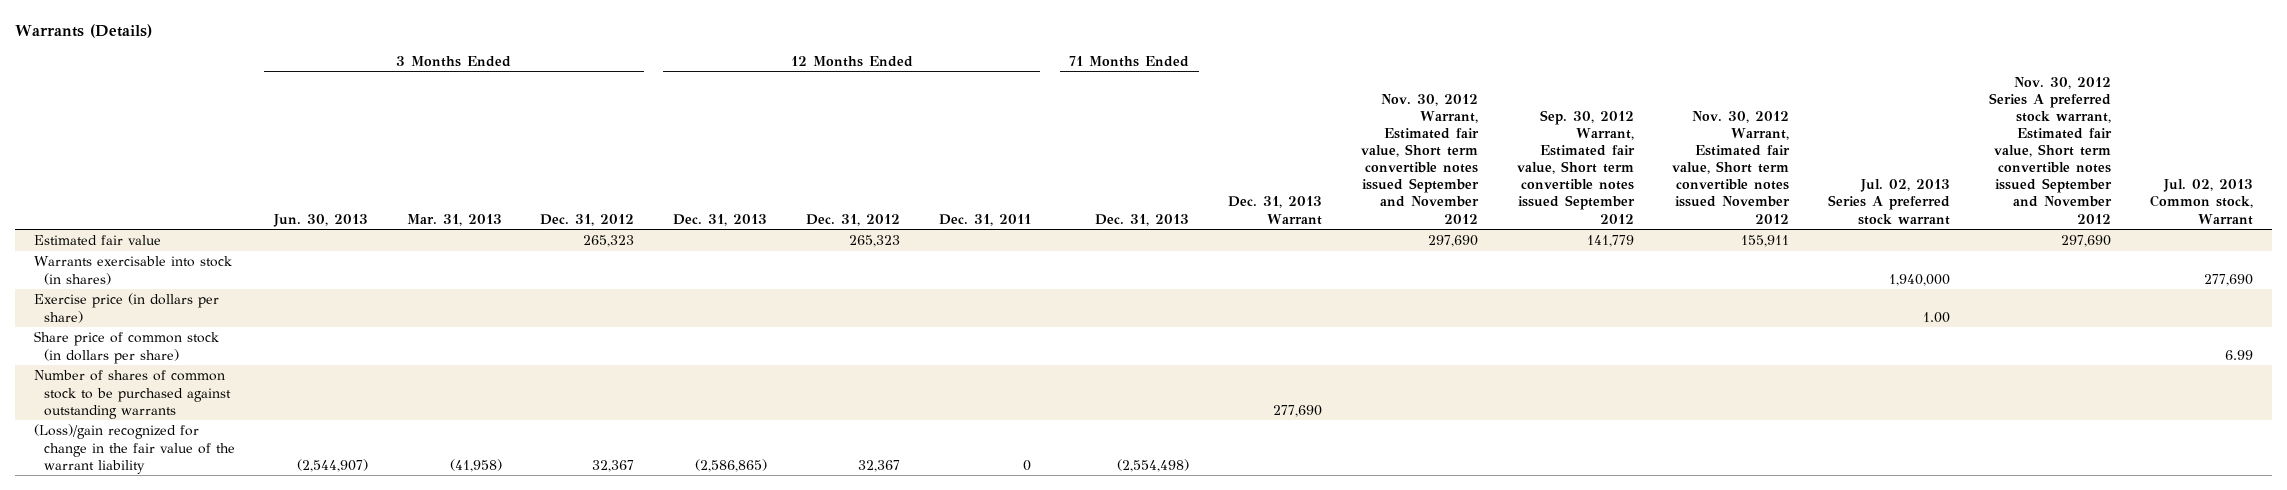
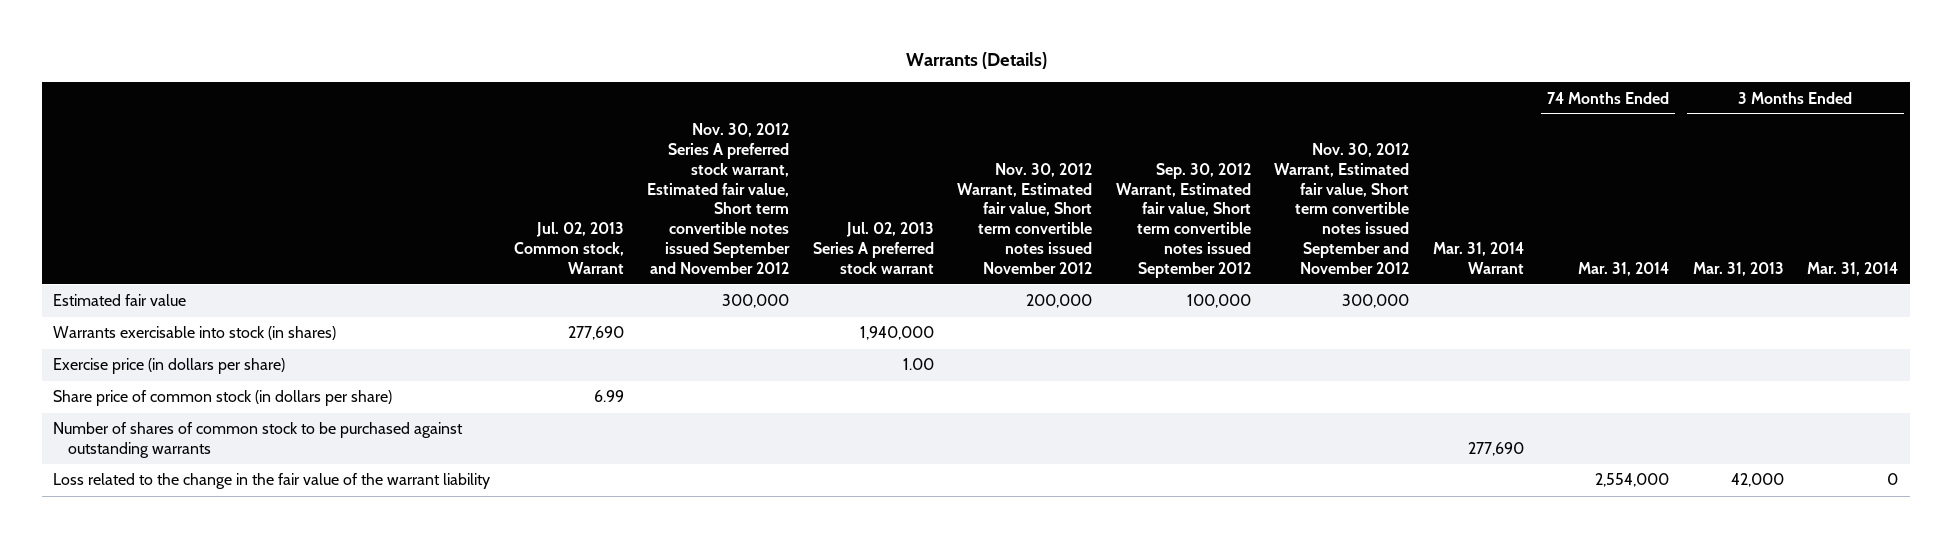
- | 3 Months Ended Jun. 30, 2013 | 3 Months Ended Mar. 31, 2013 | 3 Months Ended Dec. 31, 2012 | 12 Months Ended Dec. 31, 2013 | 12 Months Ended Dec. 31, 2012 | 12 Months Ended Dec. 31, 2011 | 71 Months Ended Dec. 31, 2013 | Dec. 31, 2013 Warrant | Nov. 30, 2012 Warrant, Estimated fair value, Short term convertible notes issued September and November 2012 | Sep. 30, 2012 Warrant, Estimated fair value, Short term convertible notes issued September 2012 | Nov. 30, 2012 Warrant, Estimated fair value, Short term convertible notes issued November 2012 | Jul. 02, 2013 Series A preferred stock warrant | Nov. 30, 2012 Series A preferred stock warrant, Estimated fair value, Short term convertible notes issued September and November 2012 | Jul. 02, 2013 Common stock, Warrant
+ | Jul. 02, 2013 Common stock, Warrant | Nov. 30, 2012 Series A preferred stock warrant, Estimated fair value, Short term convertible notes issued September and November 2012 | Jul. 02, 2013 Series A preferred stock warrant | Nov. 30, 2012 Warrant, Estimated fair value, Short term convertible notes issued November 2012 | Sep. 30, 2012 Warrant, Estimated fair value, Short term convertible notes issued September 2012 | Nov. 30, 2012 Warrant, Estimated fair value, Short term convertible notes issued September and November 2012 | Mar. 31, 2014 Warrant | 74 Months Ended Mar. 31, 2014 | 3 Months Ended Mar. 31, 2013 | 3 Months Ended Mar. 31, 2014
- Estimated fair value | | | 265,323 | | 265,323 | | | | 297,690 | 141,779 | 155,911 | | 297,690 |
+ Estimated fair value | | 300,000 | | 200,000 | 100,000 | 300,000 | | | |
- (Loss)/gain recognized for change in the fair value of the warrant liability | (2,544,907) | (41,958) | 32,367 | (2,586,865) | 32,367 | 0 | (2,554,498) | | | | | | |
+ Loss related to the change in the fair value of the warrant liability | | | | | | | | 2,554,000 | 42,000 | 0

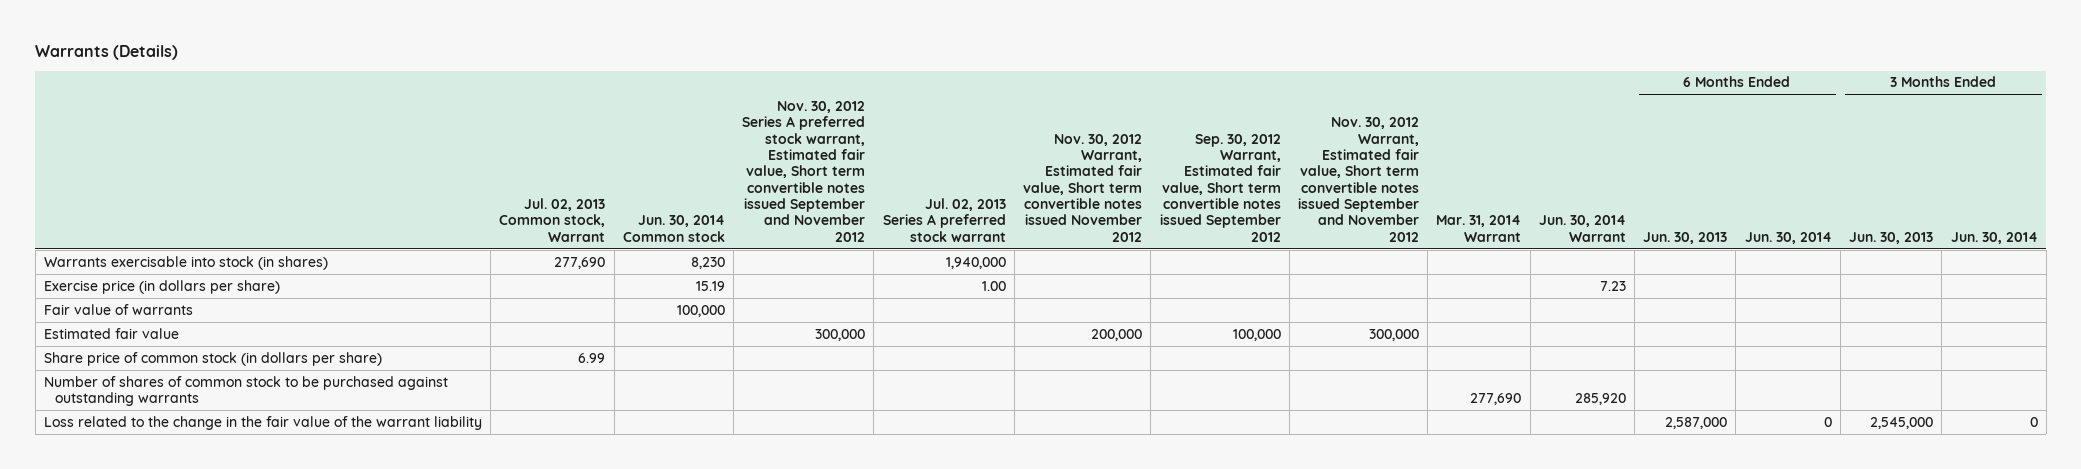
- | Jul. 02, 2013 Common stock, Warrant | Nov. 30, 2012 Series A preferred stock warrant, Estimated fair value, Short term convertible notes issued September and November 2012 | Jul. 02, 2013 Series A preferred stock warrant | Nov. 30, 2012 Warrant, Estimated fair value, Short term convertible notes issued November 2012 | Sep. 30, 2012 Warrant, Estimated fair value, Short term convertible notes issued September 2012 | Nov. 30, 2012 Warrant, Estimated fair value, Short term convertible notes issued September and November 2012 | Mar. 31, 2014 Warrant | 74 Months Ended Mar. 31, 2014 | 3 Months Ended Mar. 31, 2013 | 3 Months Ended Mar. 31, 2014
+ | Jul. 02, 2013 Common stock, Warrant | Jun. 30, 2014 Common stock | Nov. 30, 2012 Series A preferred stock warrant, Estimated fair value, Short term convertible notes issued September and November 2012 | Jul. 02, 2013 Series A preferred stock warrant | Nov. 30, 2012 Warrant, Estimated fair value, Short term convertible notes issued November 2012 | Sep. 30, 2012 Warrant, Estimated fair value, Short term convertible notes issued September 2012 | Nov. 30, 2012 Warrant, Estimated fair value, Short term convertible notes issued September and November 2012 | Mar. 31, 2014 Warrant | Jun. 30, 2014 Warrant | 6 Months Ended Jun. 30, 2013 | 6 Months Ended Jun. 30, 2014 | 3 Months Ended Jun. 30, 2013 | 3 Months Ended Jun. 30, 2014
+ Fair value of warrants | | 100,000 | | | | | | | | | | |
moved down: Estimated fair value | | | 300,000 | | 200,000 | 100,000 | 300,000 | | | | | |

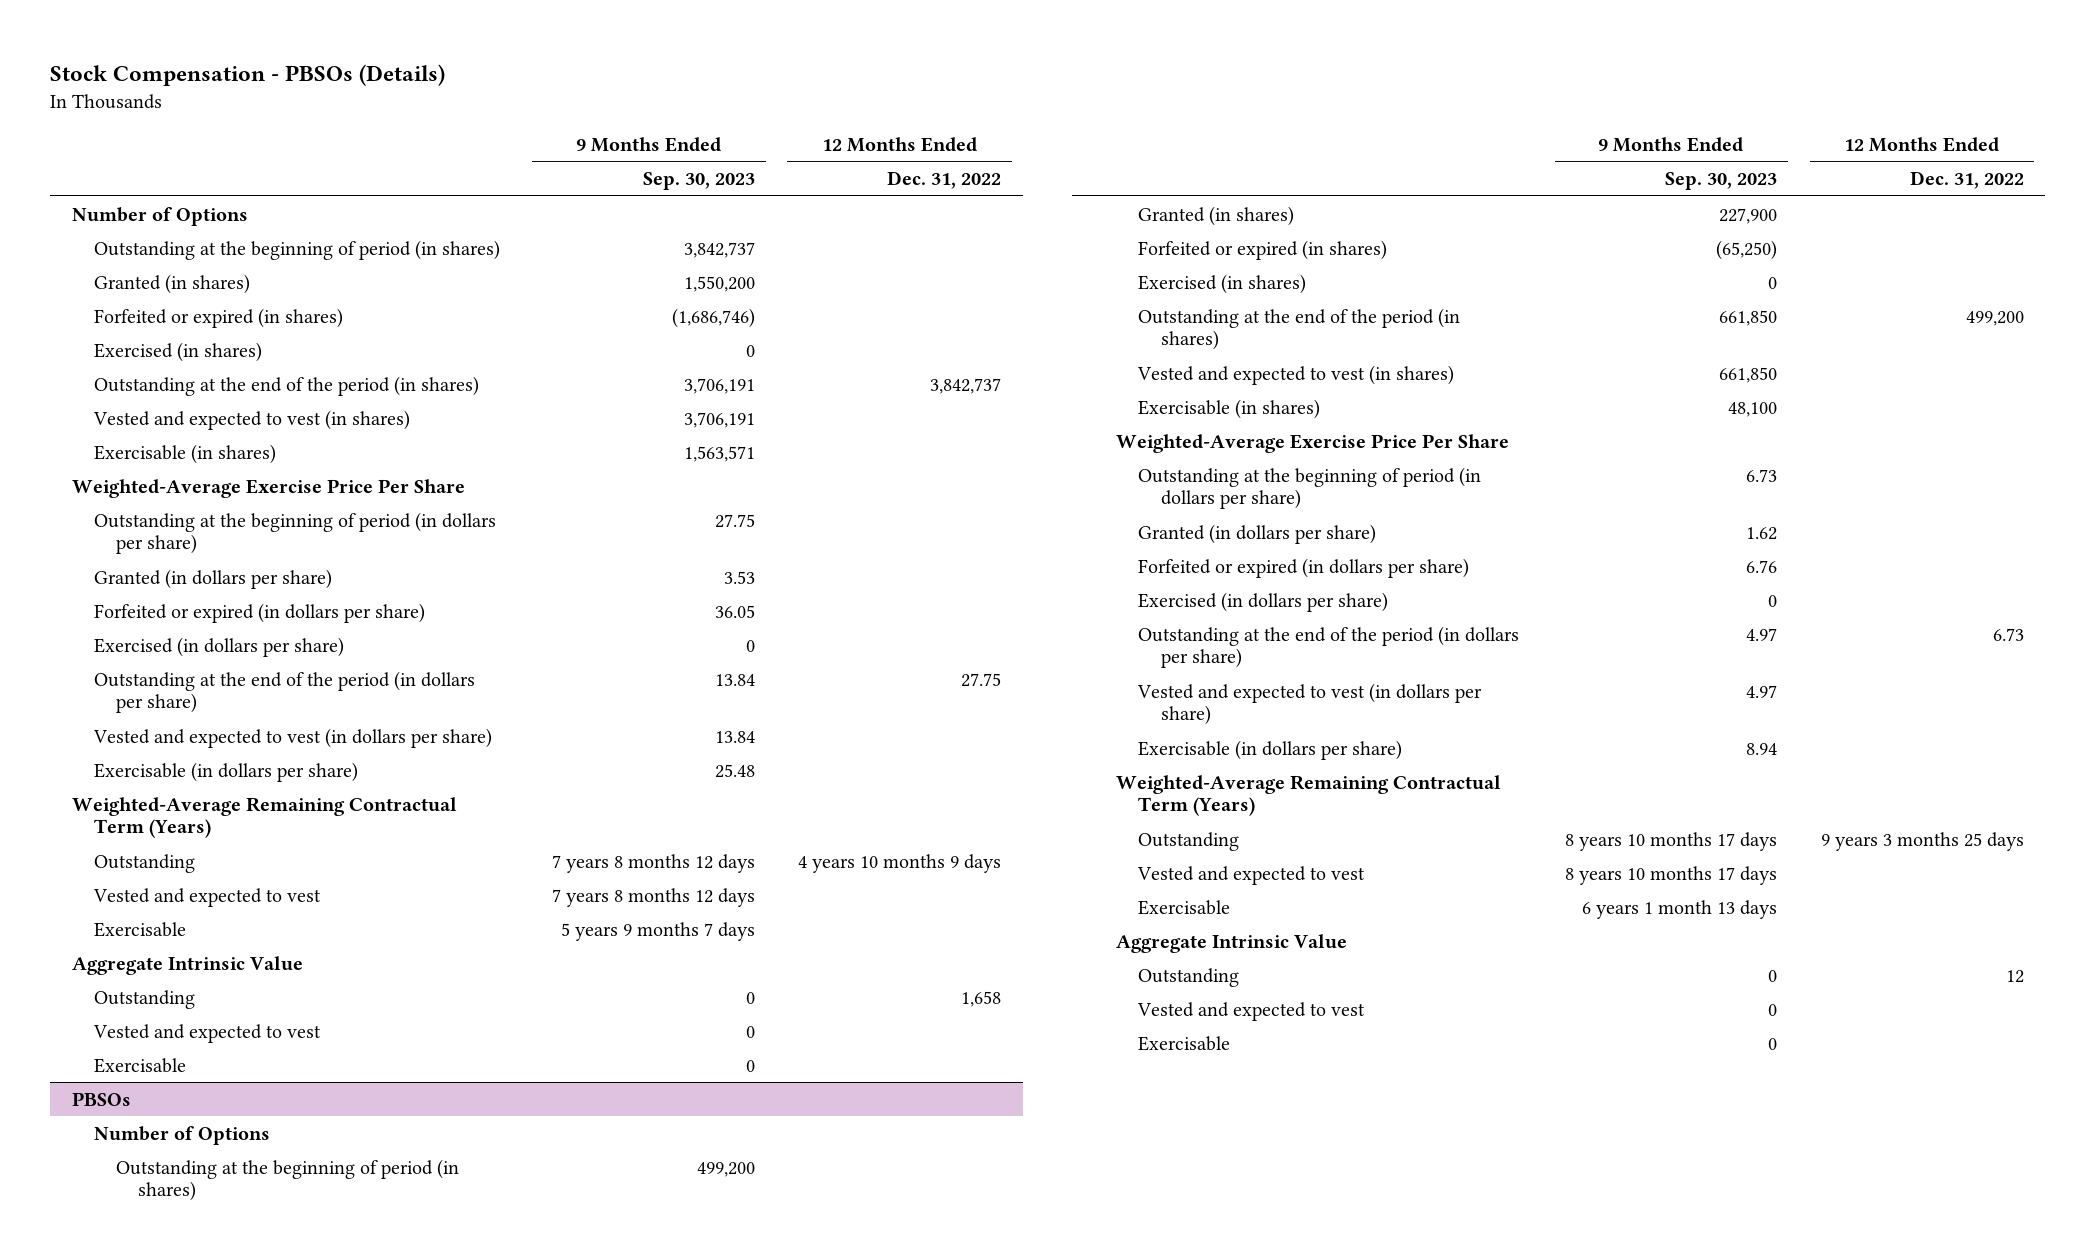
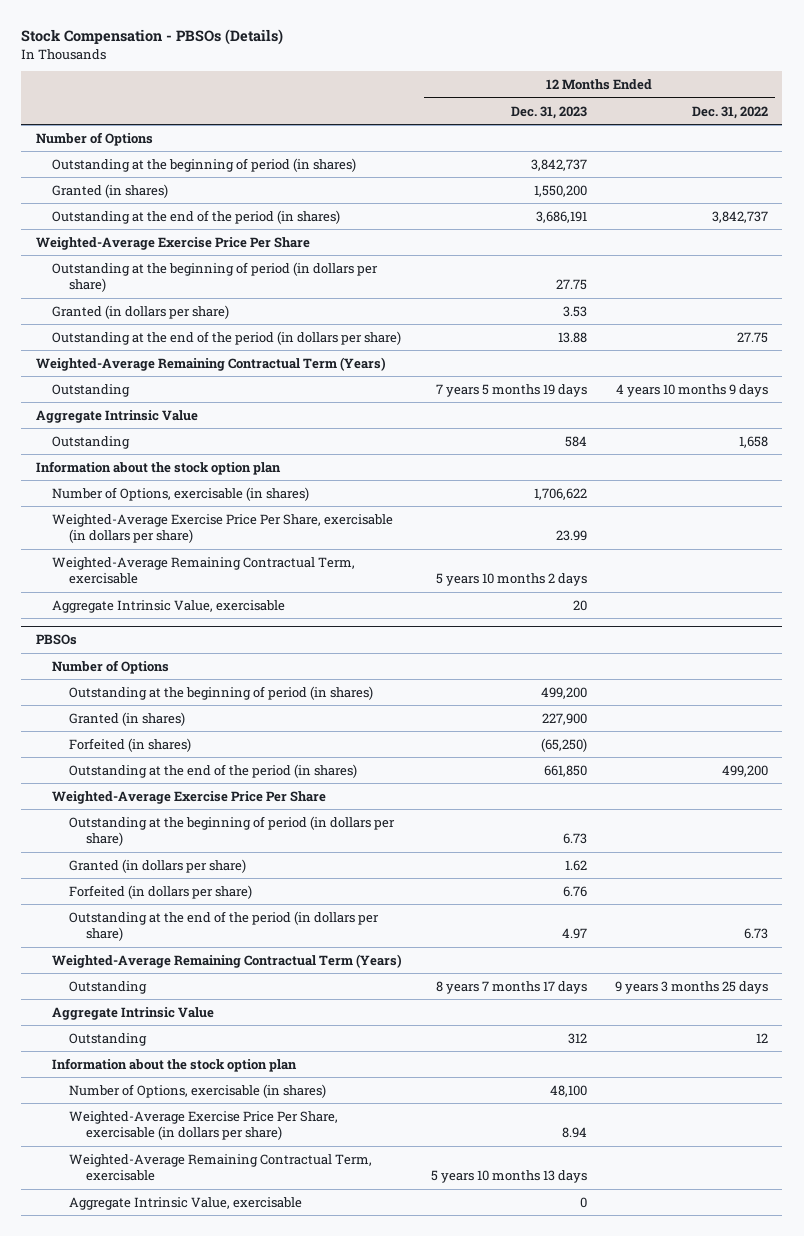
- | 9 Months Ended Sep. 30, 2023 | 12 Months Ended Dec. 31, 2022
+ | 12 Months Ended Dec. 31, 2023 | 12 Months Ended Dec. 31, 2022
- Forfeited or expired (in shares) | (1,686,746) |
- Exercised (in shares) | 0 |
- Vested and expected to vest (in shares) | 3,706,191 |
- Exercisable (in shares) | 1,563,571 |
- Forfeited or expired (in dollars per share) | 36.05 |
- Exercised (in dollars per share) | 0 |
- Vested and expected to vest (in dollars per share) | 13.84 |
- Exercisable (in dollars per share) | 25.48 |
- Vested and expected to vest | 7 years 8 months 12 days |
- Exercisable | 5 years 9 months 7 days |
- Vested and expected to vest | 0 |
- Exercisable | 0 |
+ Information about the stock option plan
+ Number of Options, exercisable (in shares) | 1,706,622 |
+ Weighted-Average Exercise Price Per Share, exercisable (in dollars per share) | 23.99 |
+ Weighted-Average Remaining Contractual Term, exercisable | 5 years 10 months 2 days |
+ Aggregate Intrinsic Value, exercisable | 20 |
@ PBSOs
- Forfeited or expired (in shares) | (65,250) |
- Exercised (in shares) | 0 |
+ Forfeited (in shares) | (65,250) |
- Vested and expected to vest (in shares) | 661,850 |
- Exercisable (in shares) | 48,100 |
- Forfeited or expired (in dollars per share) | 6.76 |
- Exercised (in dollars per share) | 0 |
+ Forfeited (in dollars per share) | 6.76 |
- Vested and expected to vest (in dollars per share) | 4.97 |
- Exercisable (in dollars per share) | 8.94 |
- Vested and expected to vest | 8 years 10 months 17 days |
- Exercisable | 6 years 1 month 13 days |
- Vested and expected to vest | 0 |
- Exercisable | 0 |
+ Information about the stock option plan
+ Number of Options, exercisable (in shares) | 48,100 |
+ Weighted-Average Exercise Price Per Share, exercisable (in dollars per share) | 8.94 |
+ Weighted-Average Remaining Contractual Term, exercisable | 5 years 10 months 13 days |
+ Aggregate Intrinsic Value, exercisable | 0 |

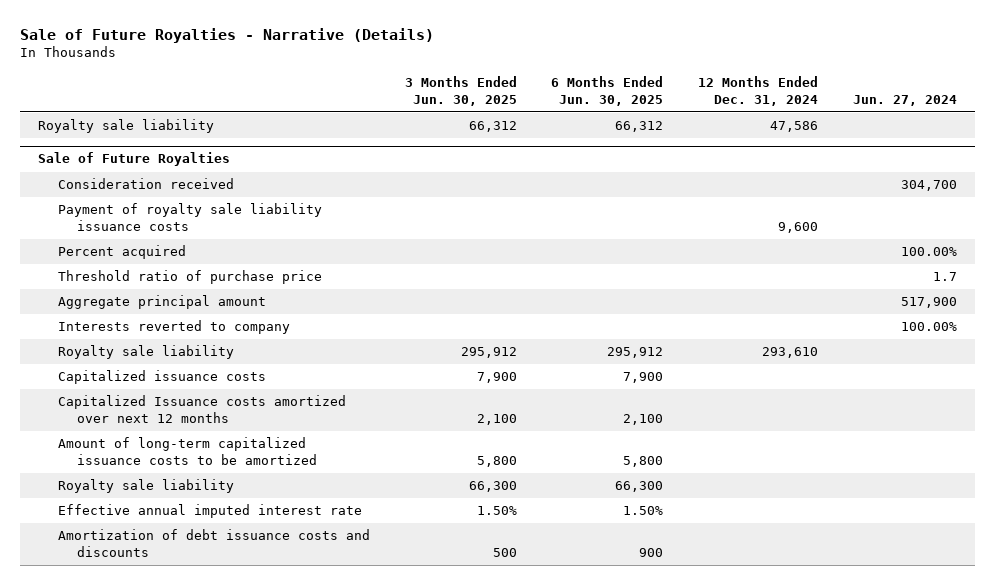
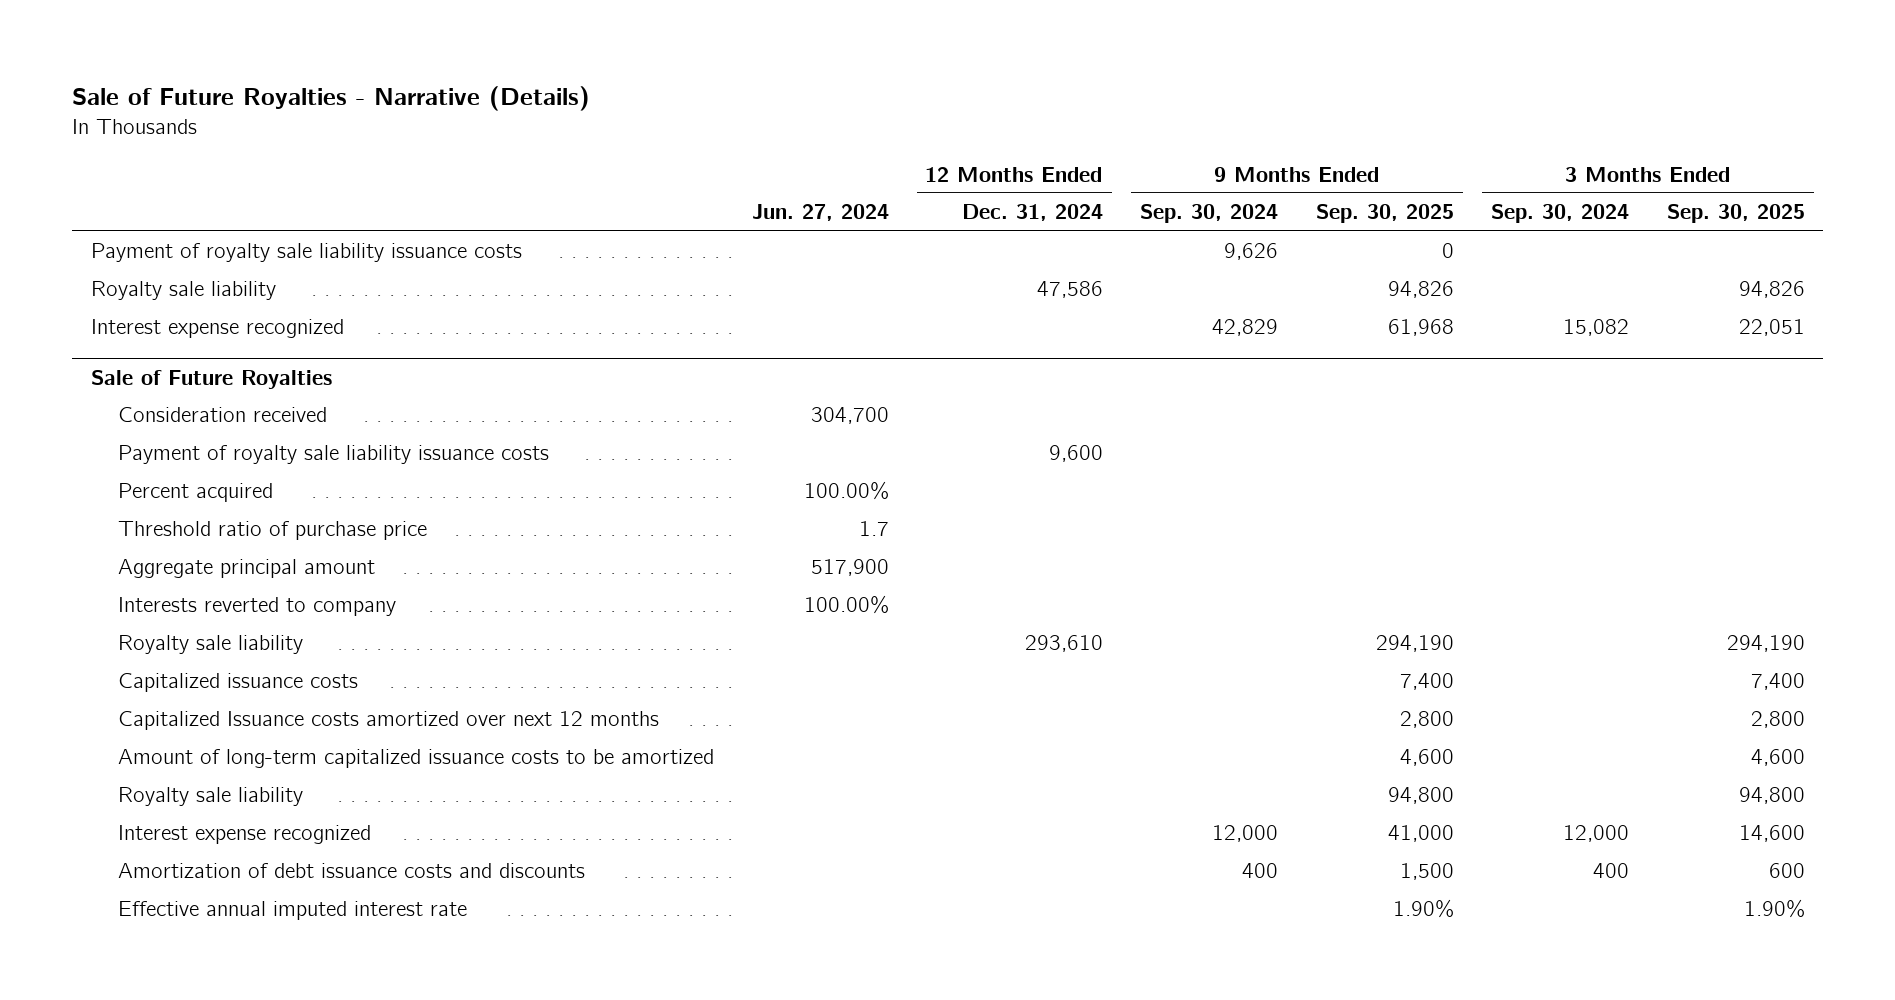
- | 3 Months Ended Jun. 30, 2025 | 6 Months Ended Jun. 30, 2025 | 12 Months Ended Dec. 31, 2024 | Jun. 27, 2024
+ | Jun. 27, 2024 | 12 Months Ended Dec. 31, 2024 | 9 Months Ended Sep. 30, 2024 | 9 Months Ended Sep. 30, 2025 | 3 Months Ended Sep. 30, 2024 | 3 Months Ended Sep. 30, 2025
+ Payment of royalty sale liability issuance costs | | | 9,626 | 0 | |
+ Interest expense recognized | | | 42,829 | 61,968 | 15,082 | 22,051
@ Sale of Future Royalties
+ Interest expense recognized | | | 12,000 | 41,000 | 12,000 | 14,600
moved down: Effective annual imputed interest rate | | | | 1.90% | | 1.90%

